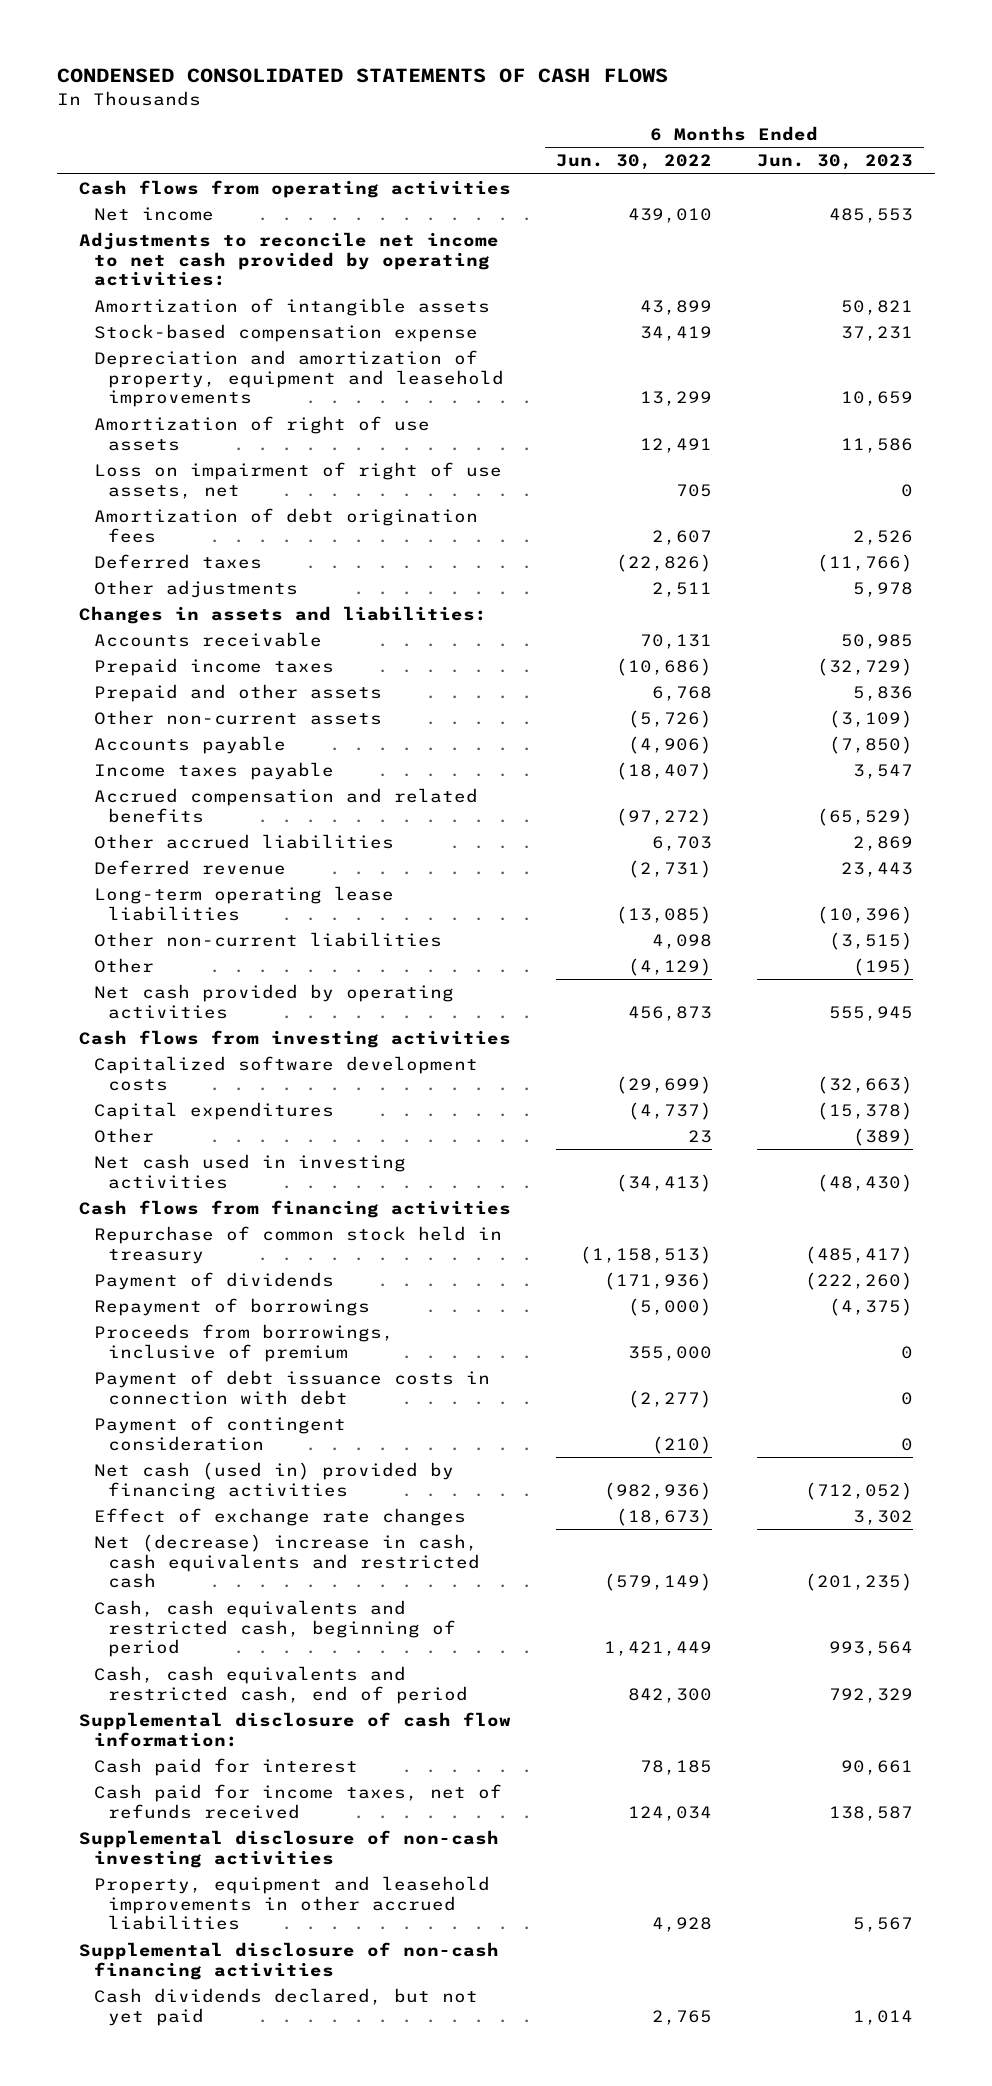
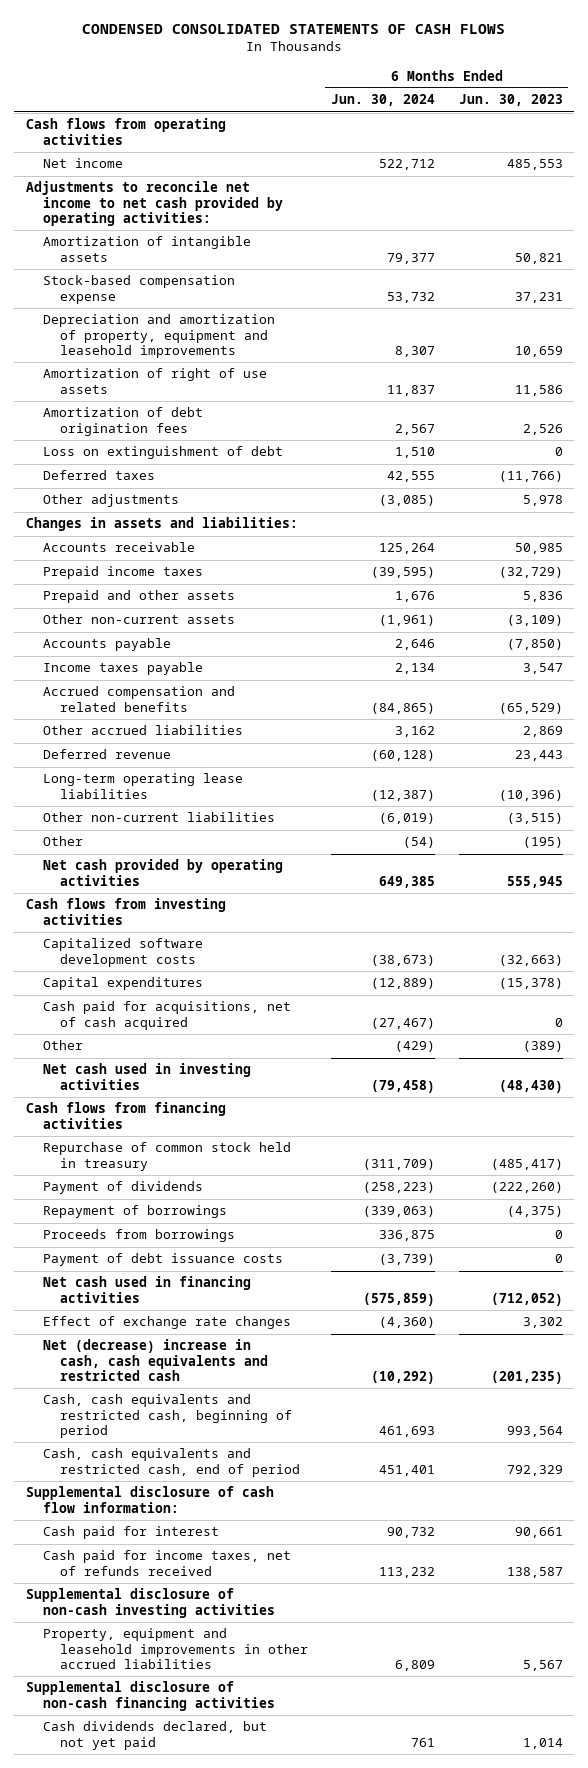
- | 6 Months Ended Jun. 30, 2022 | 6 Months Ended Jun. 30, 2023
+ | 6 Months Ended Jun. 30, 2024 | 6 Months Ended Jun. 30, 2023
- Loss on impairment of right of use assets, net | 705 | 0
+ Loss on extinguishment of debt | 1,510 | 0
+ Cash paid for acquisitions, net of cash acquired | (27,467) | 0
- Proceeds from borrowings, inclusive of premium | 355,000 | 0
- Payment of debt issuance costs in connection with debt | (2,277) | 0
- Payment of contingent consideration | (210) | 0
- Net cash (used in) provided by financing activities | (982,936) | (712,052)
+ Proceeds from borrowings | 336,875 | 0
+ Payment of debt issuance costs | (3,739) | 0
+ Net cash used in financing activities | (575,859) | (712,052)

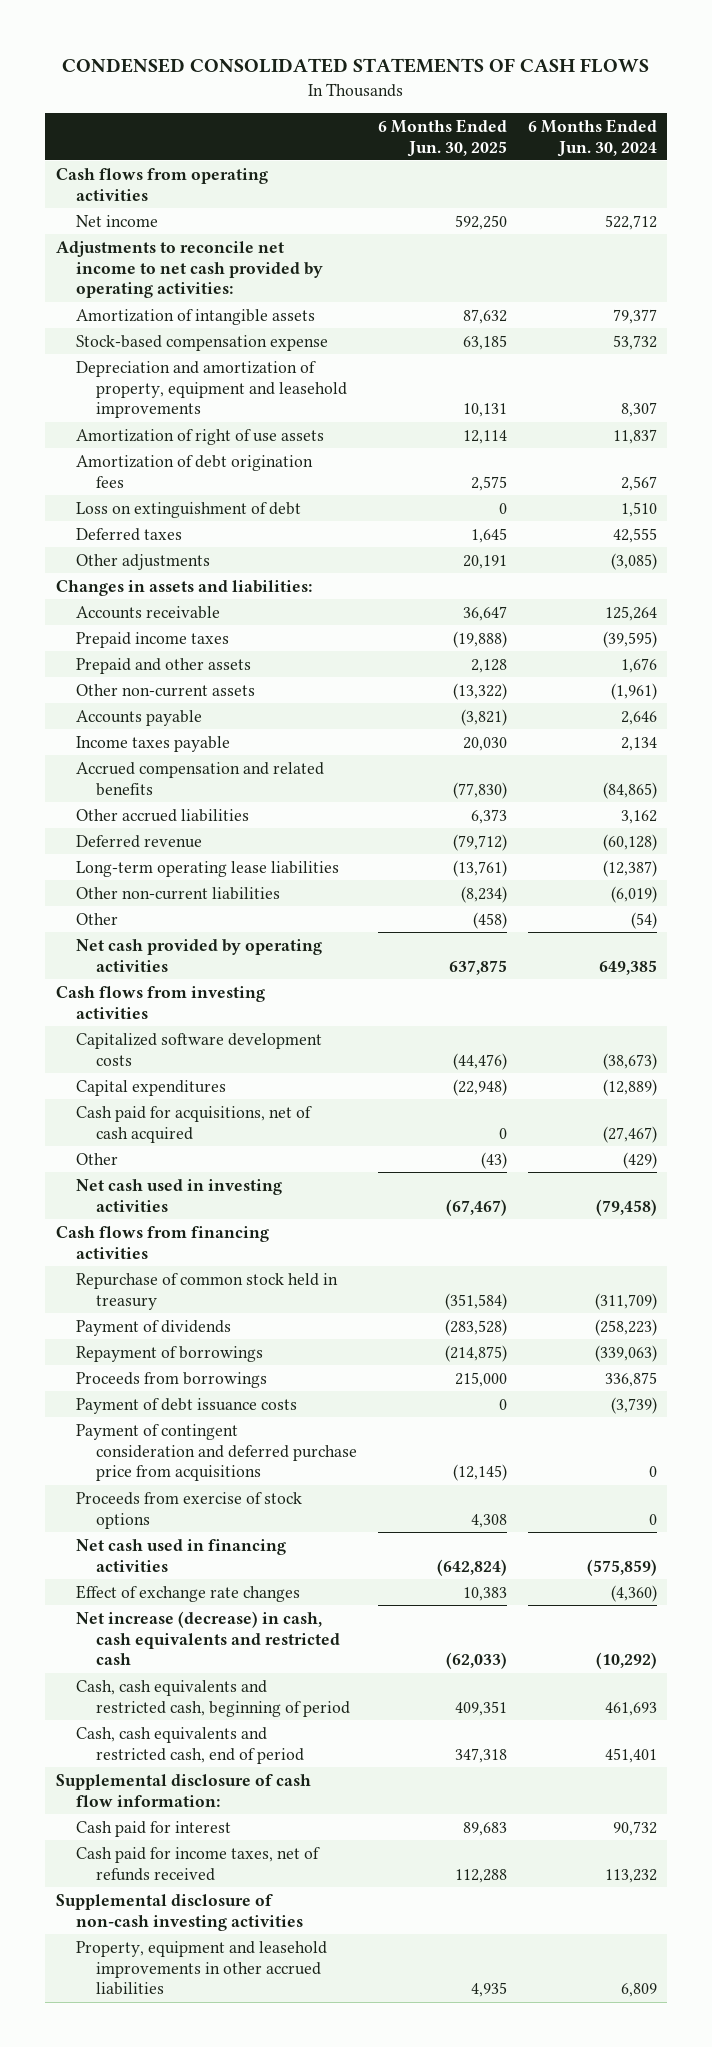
- | 6 Months Ended Jun. 30, 2024 | 6 Months Ended Jun. 30, 2023
+ | 6 Months Ended Jun. 30, 2025 | 6 Months Ended Jun. 30, 2024
+ Payment of contingent consideration and deferred purchase price from acquisitions | (12,145) | 0
+ Proceeds from exercise of stock options | 4,308 | 0
- Net (decrease) increase in cash, cash equivalents and restricted cash | (10,292) | (201,235)
+ Net increase (decrease) in cash, cash equivalents and restricted cash | (62,033) | (10,292)
- Supplemental disclosure of non-cash financing activities
- Cash dividends declared, but not yet paid | 761 | 1,014

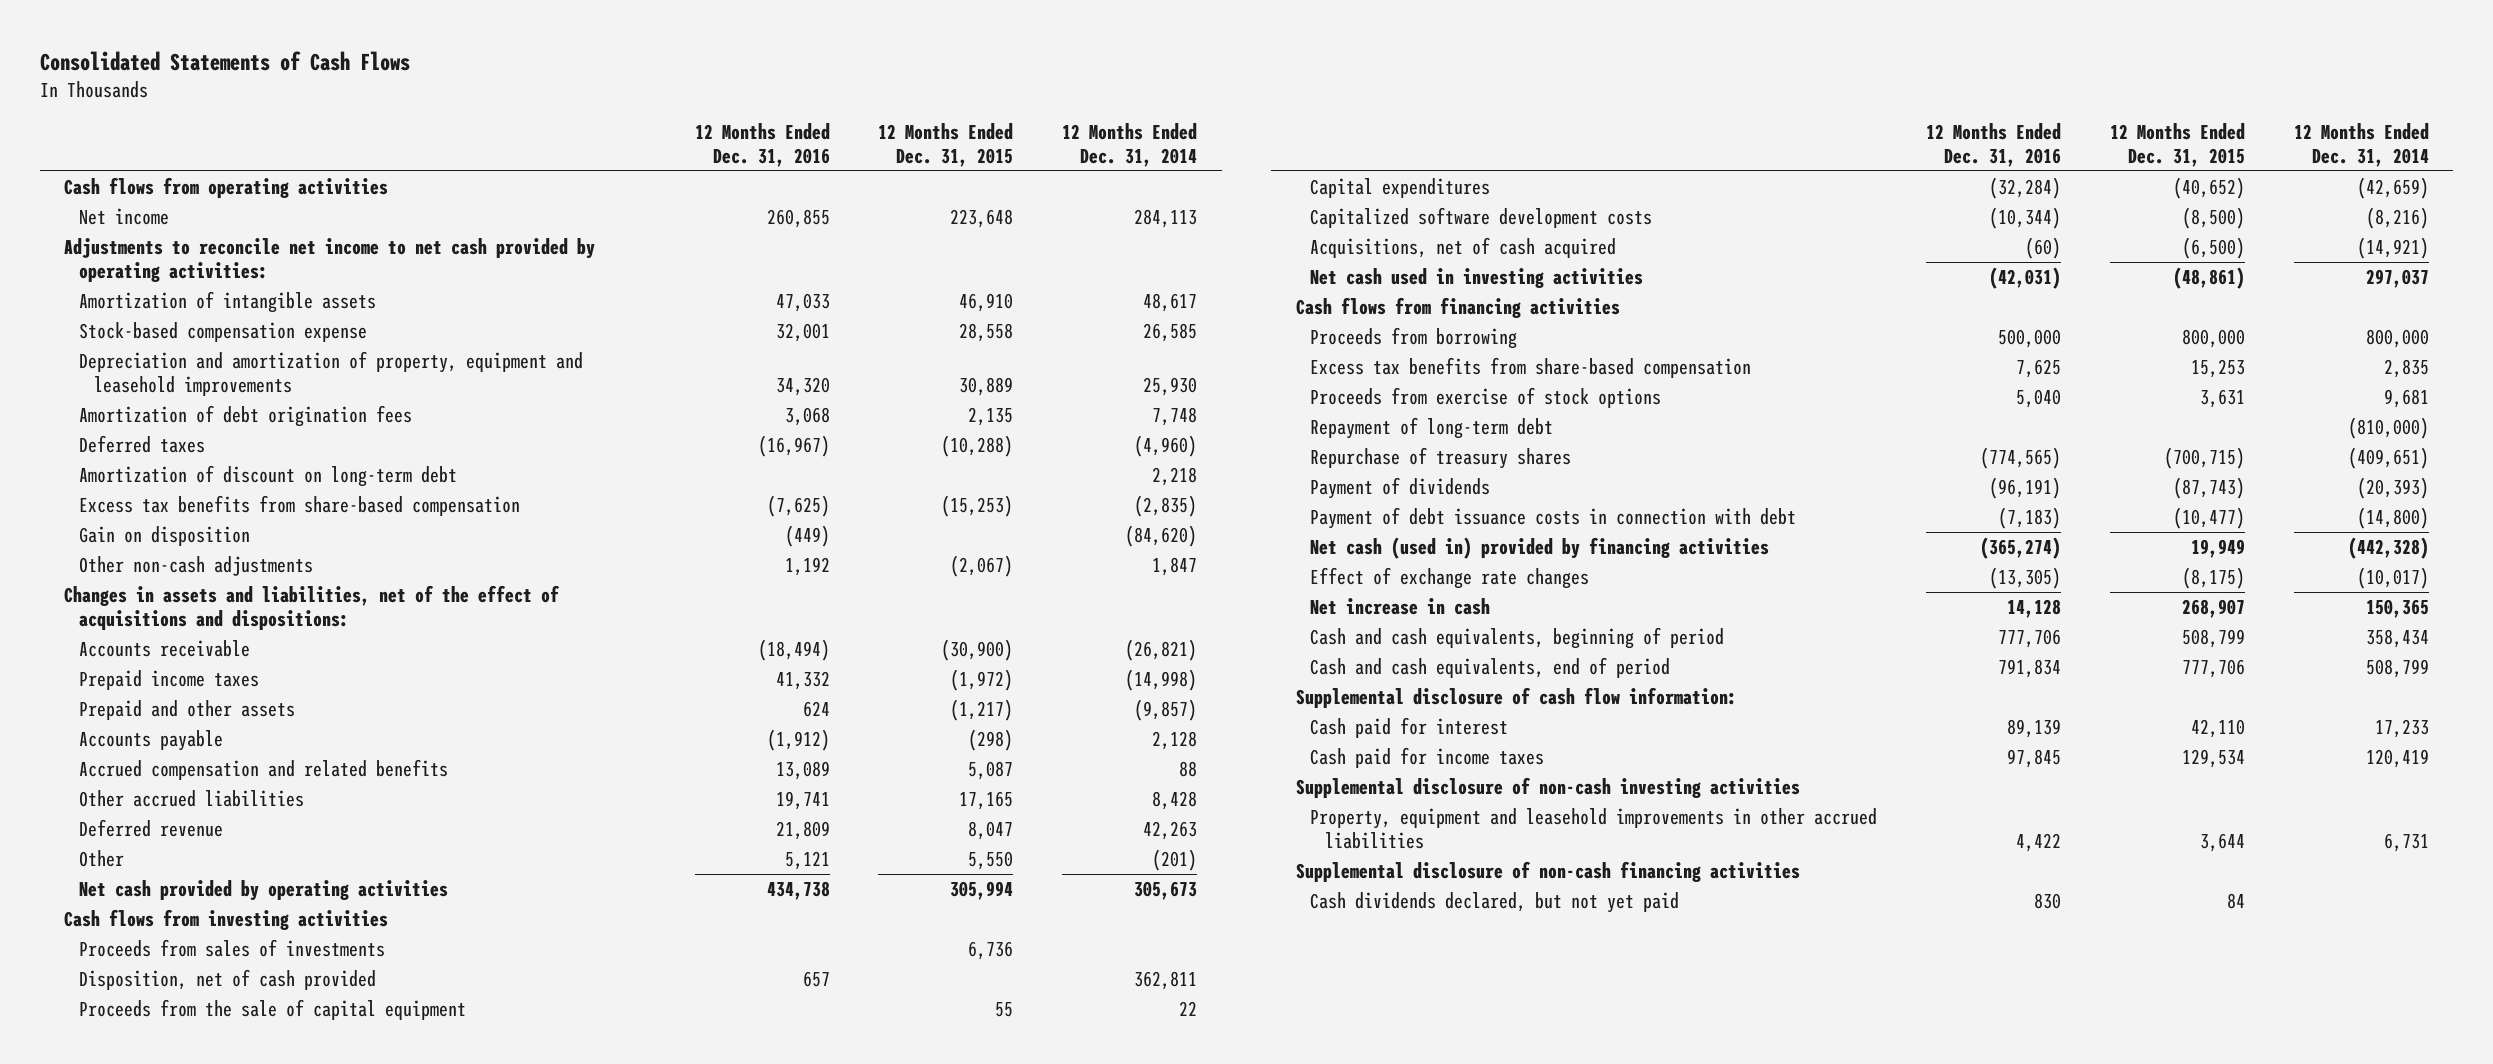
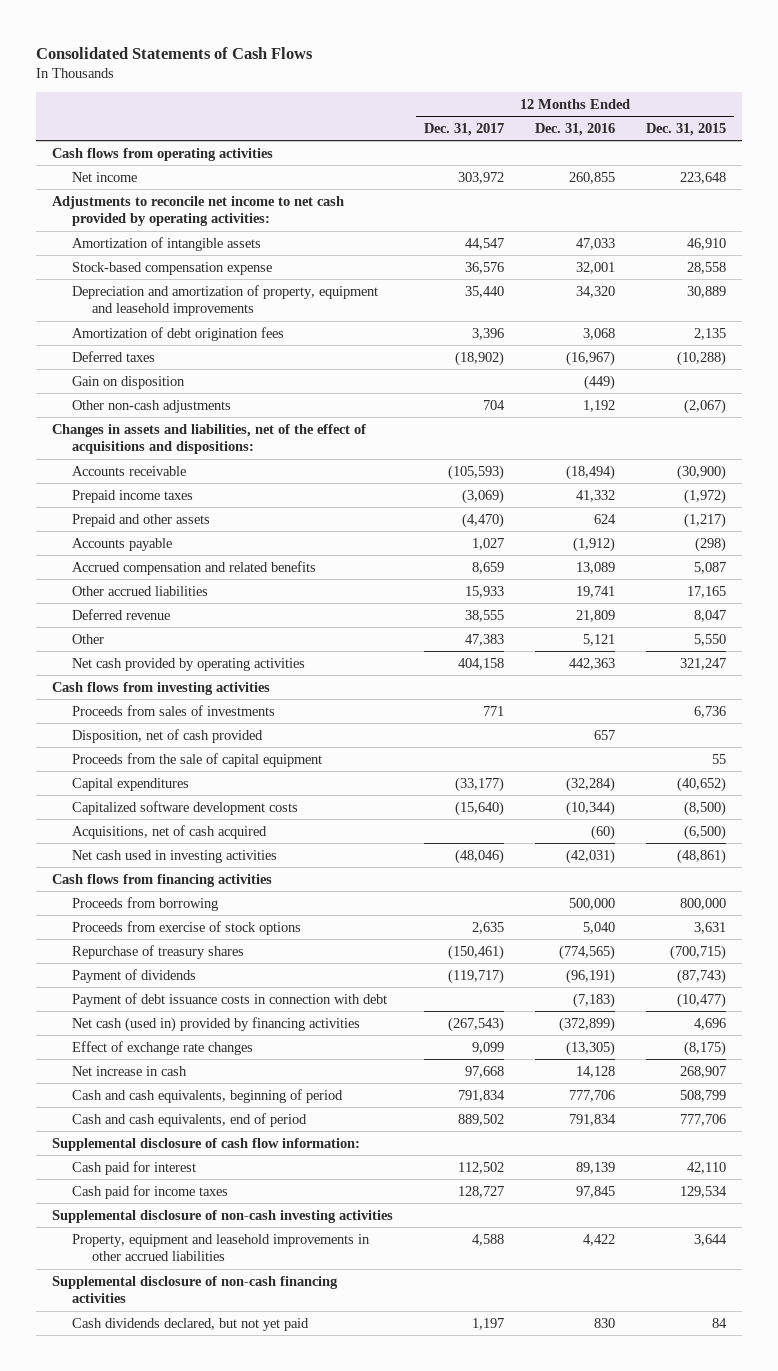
- | 12 Months Ended Dec. 31, 2016 | 12 Months Ended Dec. 31, 2015 | 12 Months Ended Dec. 31, 2014
+ | 12 Months Ended Dec. 31, 2017 | 12 Months Ended Dec. 31, 2016 | 12 Months Ended Dec. 31, 2015
- Amortization of discount on long-term debt | | | 2,218
- Excess tax benefits from share-based compensation | (7,625) | (15,253) | (2,835)
- Net cash provided by operating activities | 434,738 | 305,994 | 305,673
+ Net cash provided by operating activities | 404,158 | 442,363 | 321,247
- Excess tax benefits from share-based compensation | 7,625 | 15,253 | 2,835
- Repayment of long-term debt | | | (810,000)
- Net cash (used in) provided by financing activities | (365,274) | 19,949 | (442,328)
+ Net cash (used in) provided by financing activities | (267,543) | (372,899) | 4,696

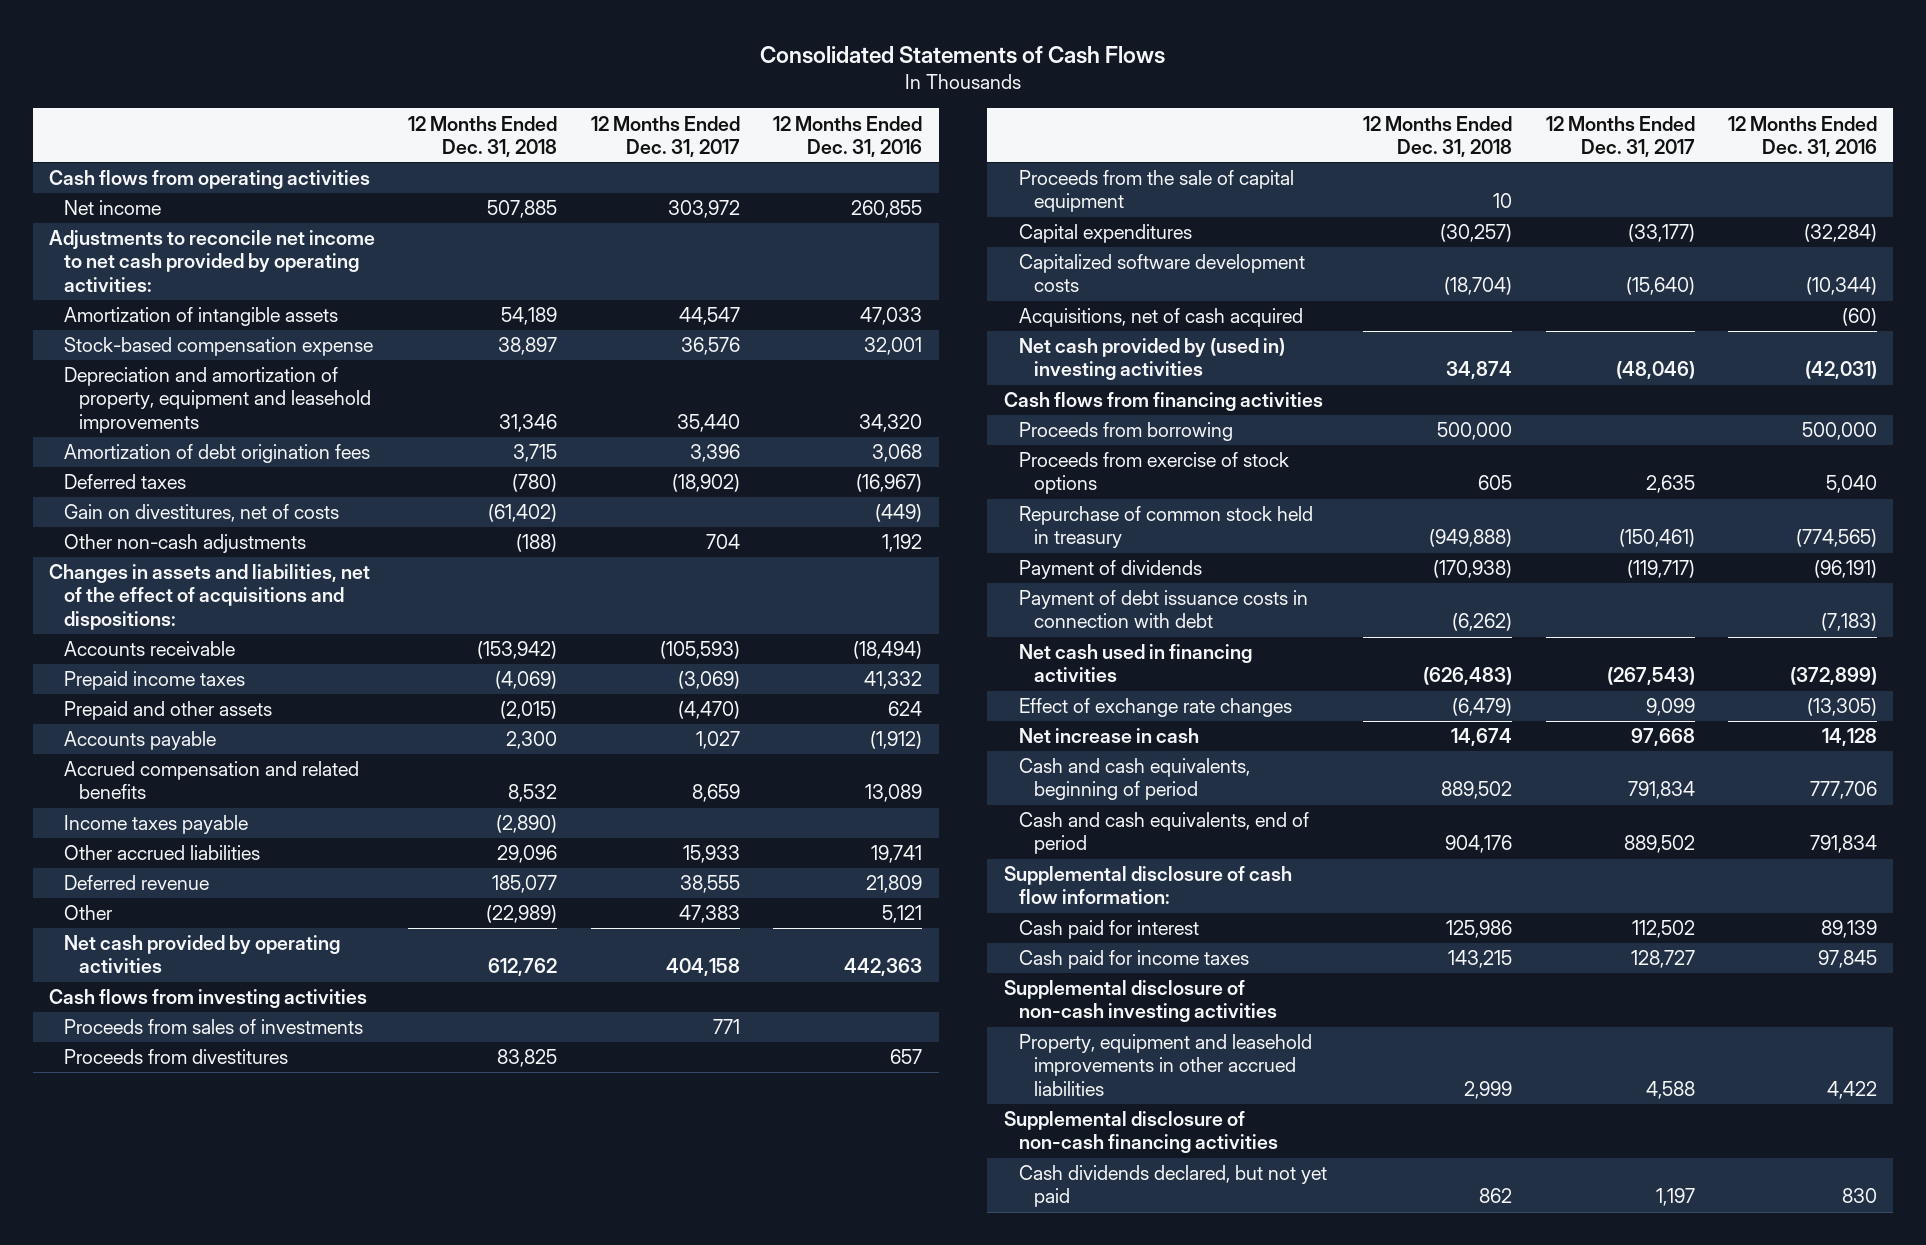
- | 12 Months Ended Dec. 31, 2017 | 12 Months Ended Dec. 31, 2016 | 12 Months Ended Dec. 31, 2015
+ | 12 Months Ended Dec. 31, 2018 | 12 Months Ended Dec. 31, 2017 | 12 Months Ended Dec. 31, 2016
- Gain on disposition | | (449) |
+ Gain on divestitures, net of costs | (61,402) | | (449)
+ Income taxes payable | (2,890) | |
- Disposition, net of cash provided | | 657 |
+ Proceeds from divestitures | 83,825 | | 657
- Net cash used in investing activities | (48,046) | (42,031) | (48,861)
+ Net cash provided by (used in) investing activities | 34,874 | (48,046) | (42,031)
- Repurchase of treasury shares | (150,461) | (774,565) | (700,715)
+ Repurchase of common stock held in treasury | (949,888) | (150,461) | (774,565)
- Net cash (used in) provided by financing activities | (267,543) | (372,899) | 4,696
+ Net cash used in financing activities | (626,483) | (267,543) | (372,899)

